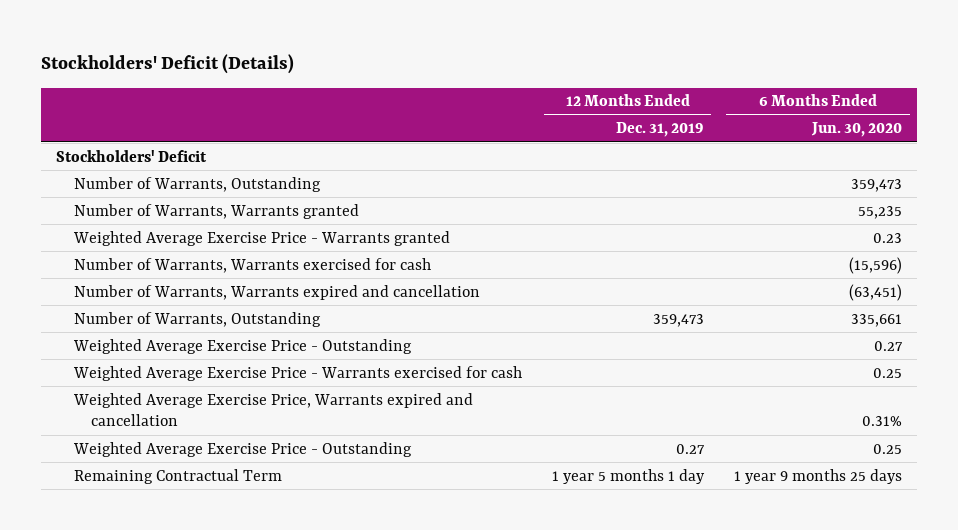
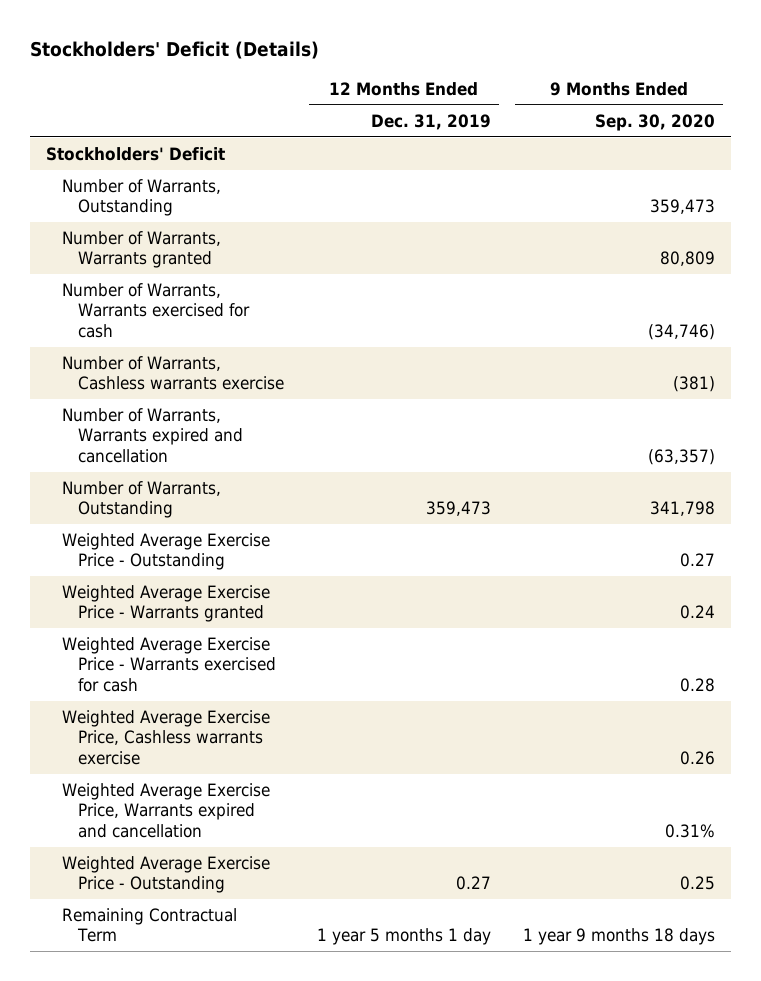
- | 12 Months Ended Dec. 31, 2019 | 6 Months Ended Jun. 30, 2020
+ | 12 Months Ended Dec. 31, 2019 | 9 Months Ended Sep. 30, 2020
+ Number of Warrants, Cashless warrants exercise | | (381)
moved down: Weighted Average Exercise Price - Warrants granted | | 0.24
+ Weighted Average Exercise Price, Cashless warrants exercise | | 0.26

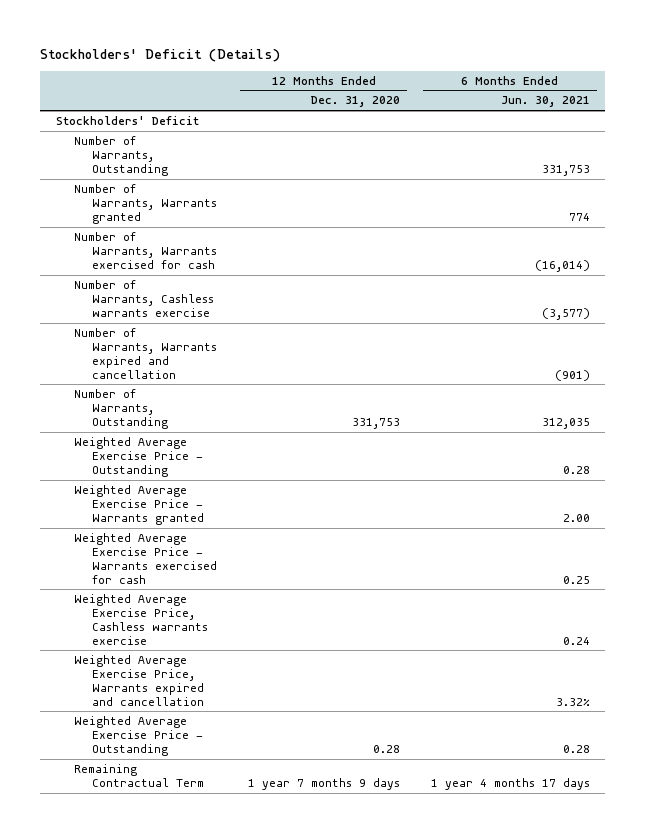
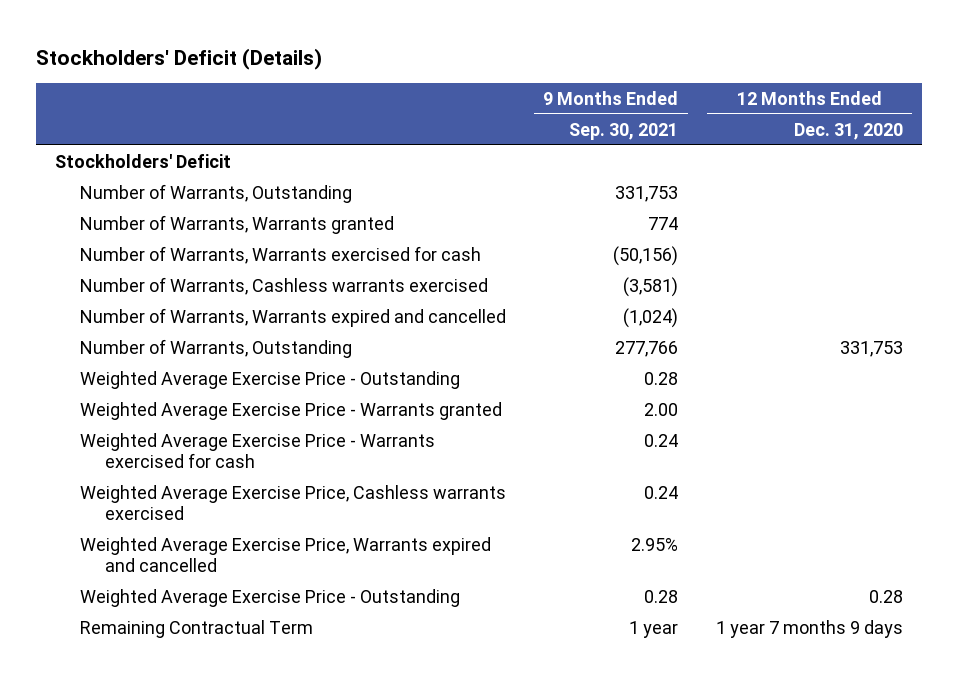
- | 12 Months Ended Dec. 31, 2020 | 6 Months Ended Jun. 30, 2021
+ | 9 Months Ended Sep. 30, 2021 | 12 Months Ended Dec. 31, 2020
- Number of Warrants, Cashless warrants exercise | | (3,577)
- Number of Warrants, Warrants expired and cancellation | | (901)
+ Number of Warrants, Cashless warrants exercised | (3,581) |
+ Number of Warrants, Warrants expired and cancelled | (1,024) |
- Weighted Average Exercise Price, Cashless warrants exercise | | 0.24
- Weighted Average Exercise Price, Warrants expired and cancellation | | 3.32%
+ Weighted Average Exercise Price, Cashless warrants exercised | 0.24 |
+ Weighted Average Exercise Price, Warrants expired and cancelled | 2.95% |

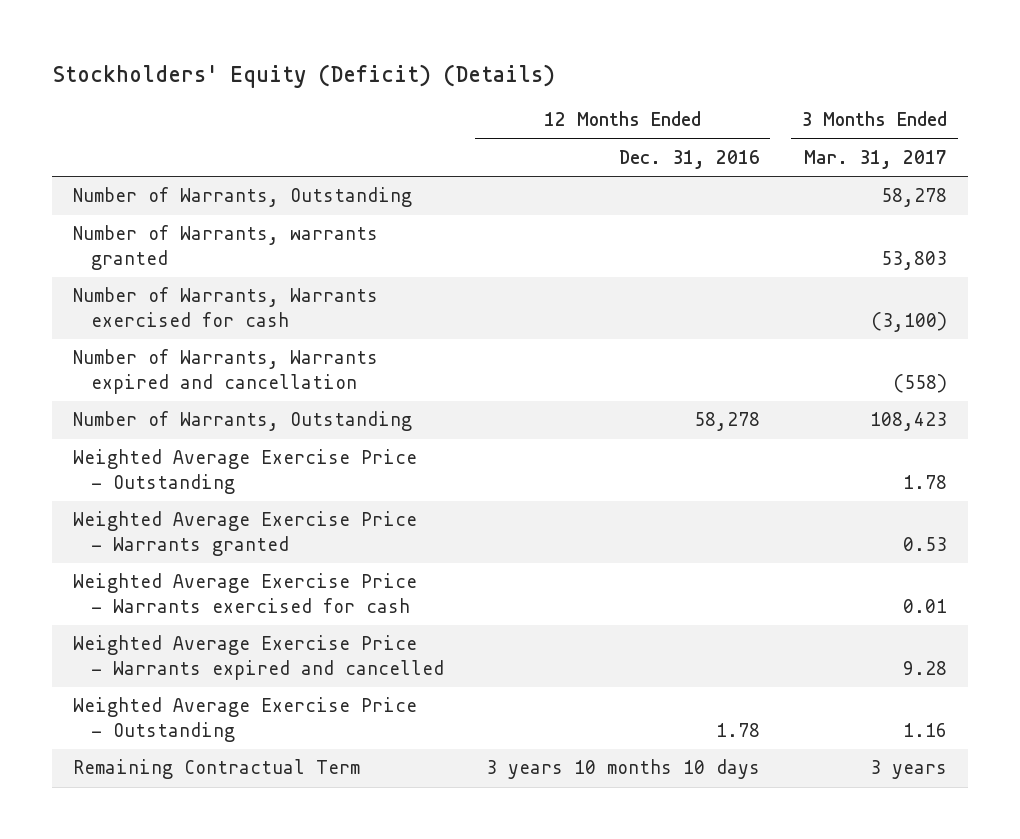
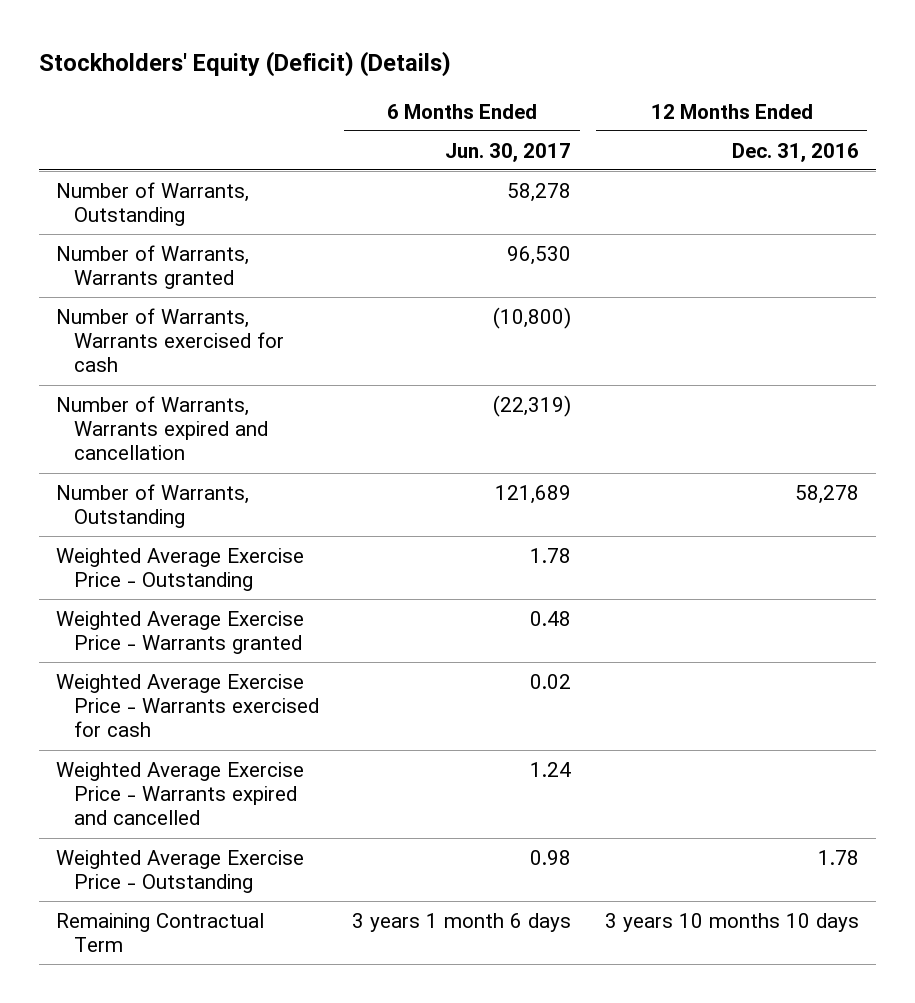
- | 12 Months Ended Dec. 31, 2016 | 3 Months Ended Mar. 31, 2017
+ | 6 Months Ended Jun. 30, 2017 | 12 Months Ended Dec. 31, 2016
- Number of Warrants, warrants granted | | 53,803
+ Number of Warrants, Warrants granted | 96,530 |

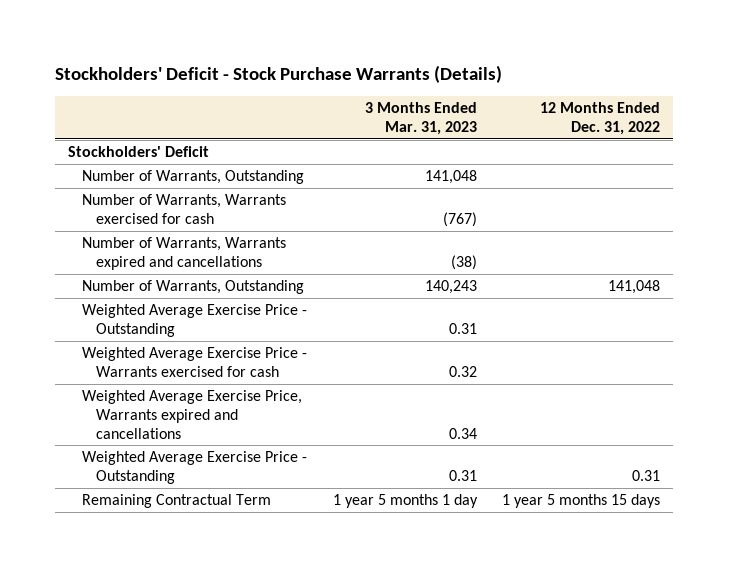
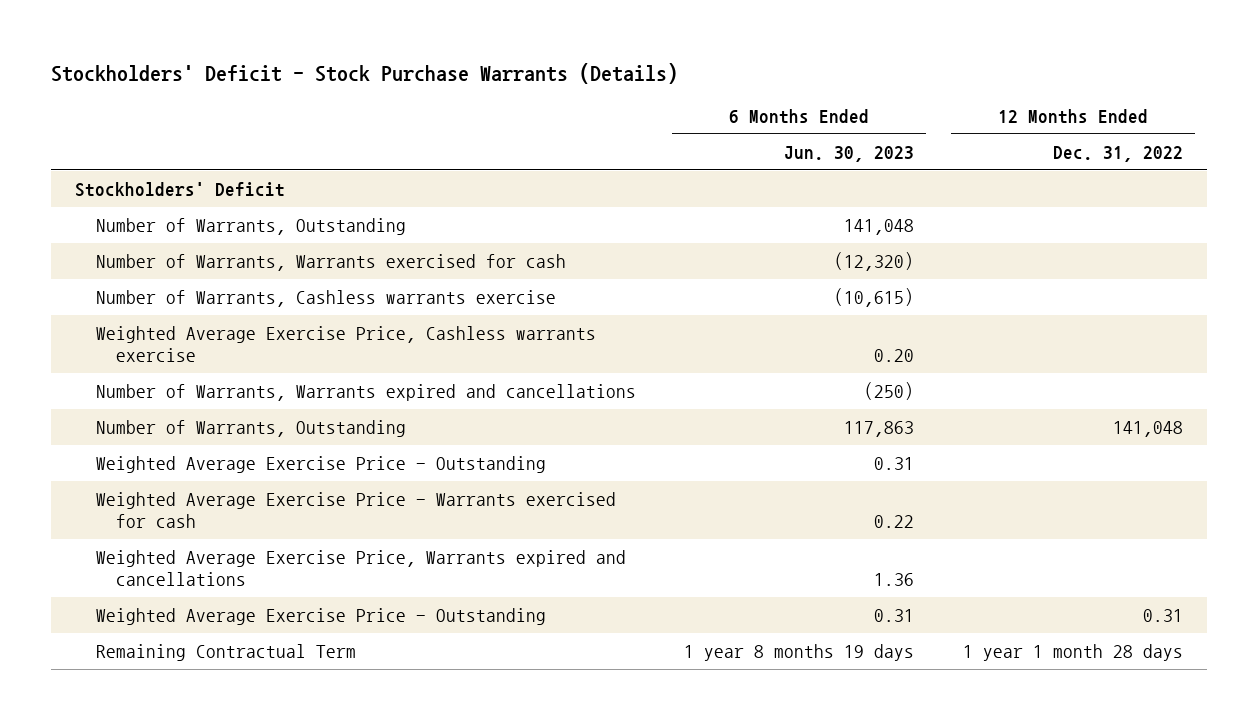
- | 3 Months Ended Mar. 31, 2023 | 12 Months Ended Dec. 31, 2022
+ | 6 Months Ended Jun. 30, 2023 | 12 Months Ended Dec. 31, 2022
+ Number of Warrants, Cashless warrants exercise | (10,615) |
+ Weighted Average Exercise Price, Cashless warrants exercise | 0.20 |
- Remaining Contractual Term | 1 year 5 months 1 day | 1 year 5 months 15 days
+ Remaining Contractual Term | 1 year 8 months 19 days | 1 year 1 month 28 days

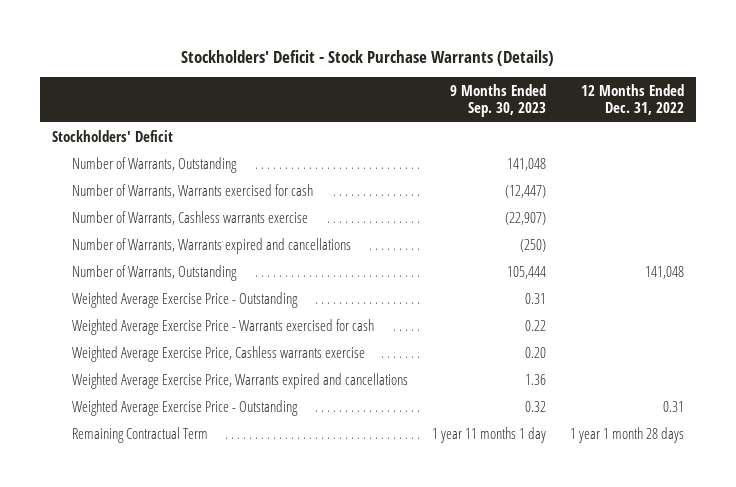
- | 6 Months Ended Jun. 30, 2023 | 12 Months Ended Dec. 31, 2022
+ | 9 Months Ended Sep. 30, 2023 | 12 Months Ended Dec. 31, 2022
moved down: Weighted Average Exercise Price, Cashless warrants exercise | 0.20 |

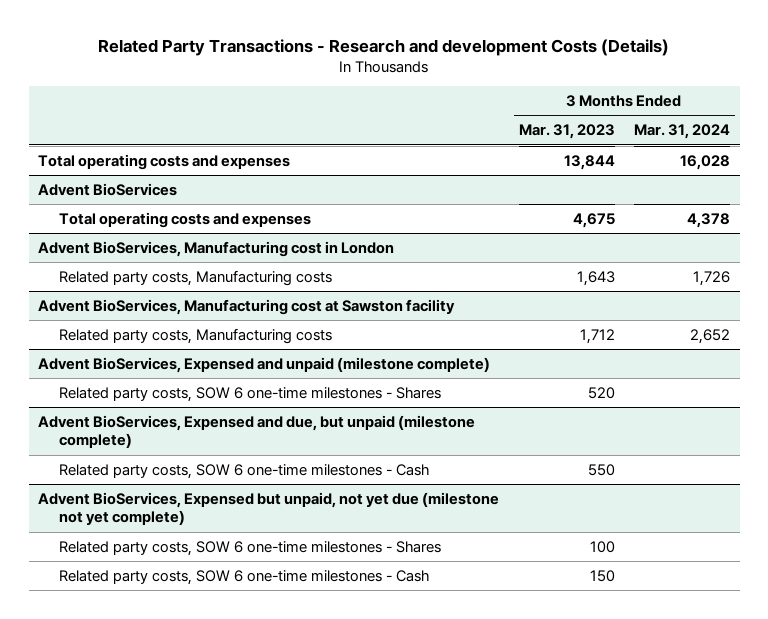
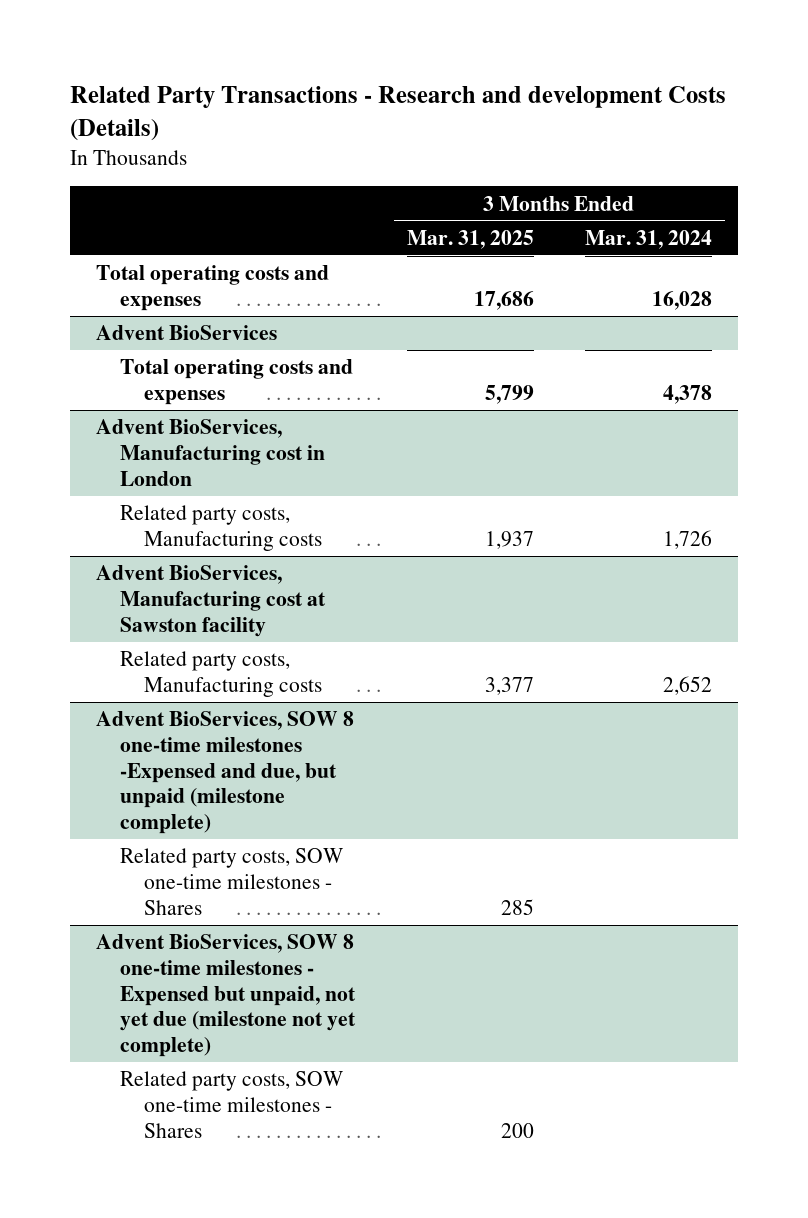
- | 3 Months Ended Mar. 31, 2023 | 3 Months Ended Mar. 31, 2024
+ | 3 Months Ended Mar. 31, 2025 | 3 Months Ended Mar. 31, 2024
- Advent BioServices, Expensed and unpaid (milestone complete)
- Related party costs, SOW 6 one-time milestones - Shares | 520 |
- Advent BioServices, Expensed and due, but unpaid (milestone complete)
- Related party costs, SOW 6 one-time milestones - Cash | 550 |
- Advent BioServices, Expensed but unpaid, not yet due (milestone not yet complete)
- Related party costs, SOW 6 one-time milestones - Shares | 100 |
- Related party costs, SOW 6 one-time milestones - Cash | 150 |
+ Advent BioServices, SOW 8 one-time milestones -Expensed and due, but unpaid (milestone complete)
+ Related party costs, SOW one-time milestones - Shares | 285 |
+ Advent BioServices, SOW 8 one-time milestones - Expensed but unpaid, not yet due (milestone not yet complete)
+ Related party costs, SOW one-time milestones - Shares | 200 |

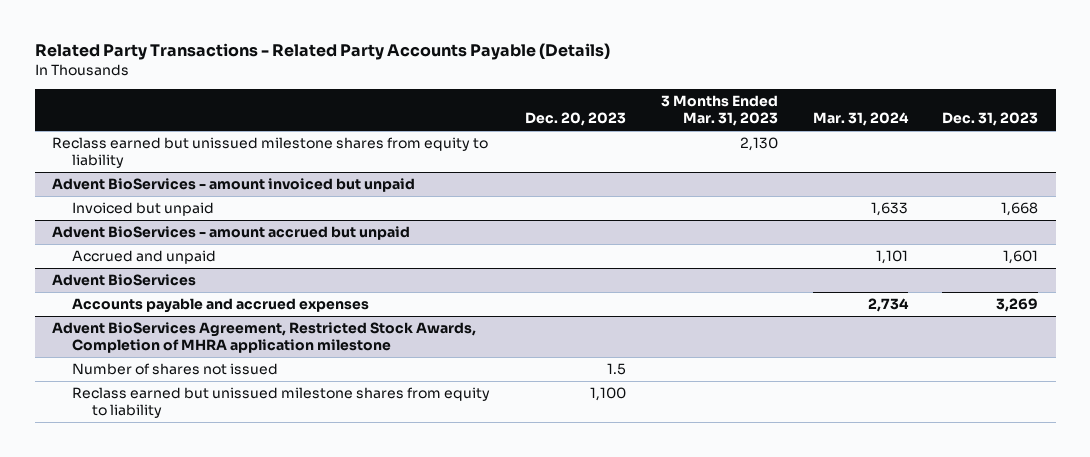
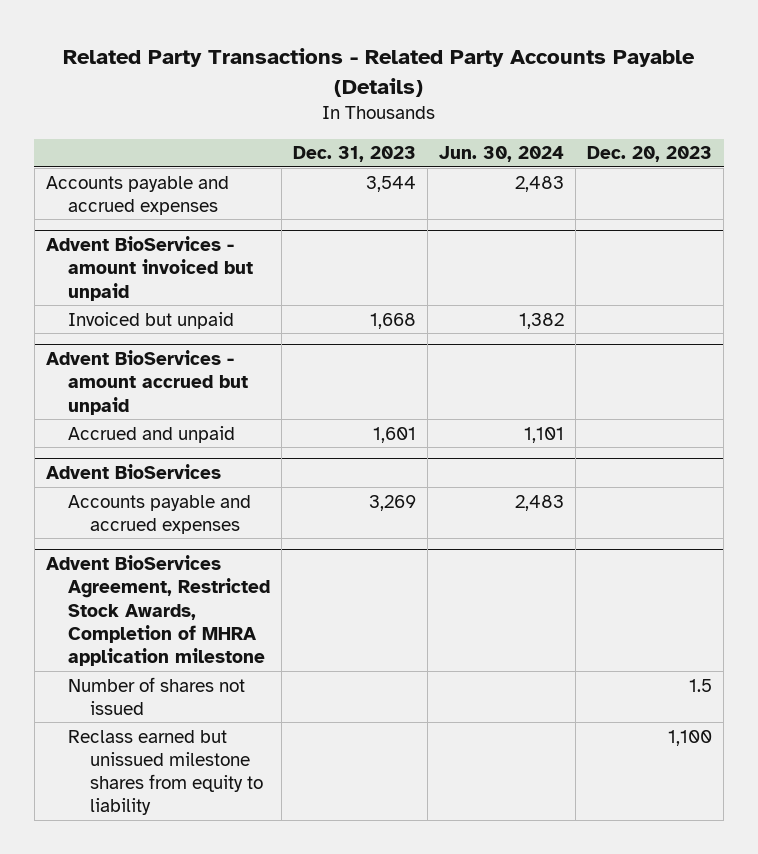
- | Dec. 20, 2023 | 3 Months Ended Mar. 31, 2023 | Mar. 31, 2024 | Dec. 31, 2023
+ | Dec. 31, 2023 | Jun. 30, 2024 | Dec. 20, 2023
- Reclass earned but unissued milestone shares from equity to liability | | 2,130 | |
+ Accounts payable and accrued expenses | 3,544 | 2,483 |

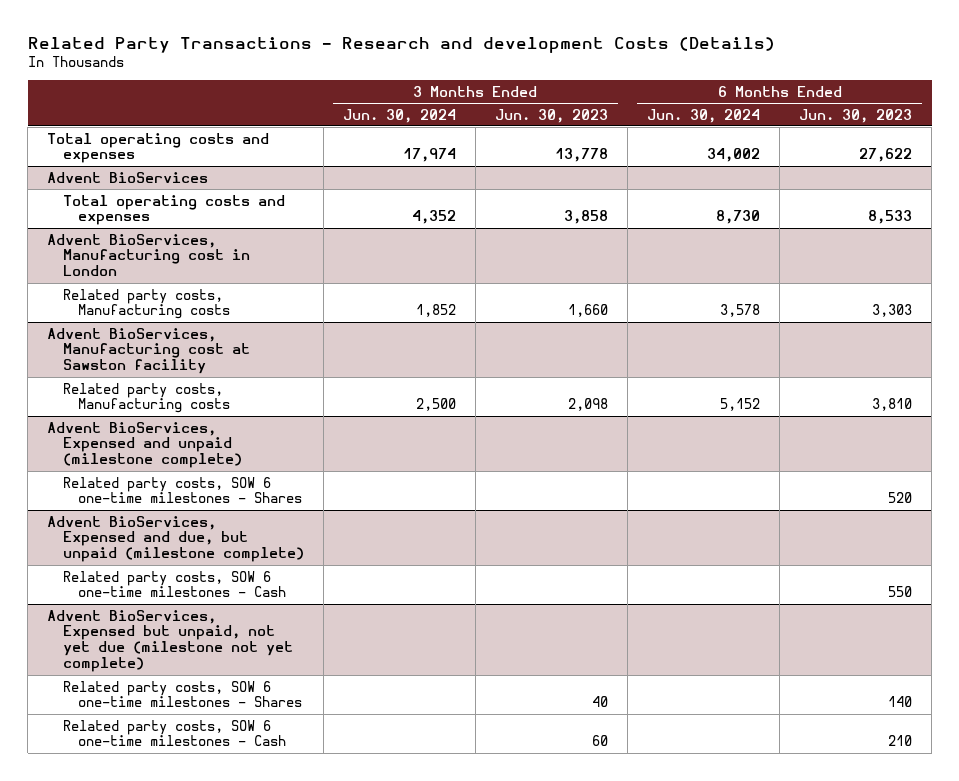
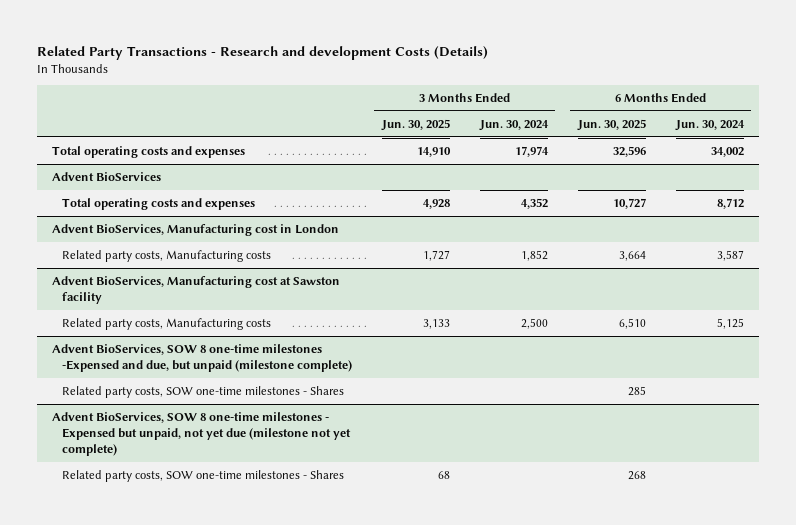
- | 3 Months Ended Jun. 30, 2024 | 3 Months Ended Jun. 30, 2023 | 6 Months Ended Jun. 30, 2024 | 6 Months Ended Jun. 30, 2023
+ | 3 Months Ended Jun. 30, 2025 | 3 Months Ended Jun. 30, 2024 | 6 Months Ended Jun. 30, 2025 | 6 Months Ended Jun. 30, 2024
@ Advent BioServices
- Total operating costs and expenses | 4,352 | 3,858 | 8,730 | 8,533
+ Total operating costs and expenses | 4,928 | 4,352 | 10,727 | 8,712
@ Advent BioServices, Manufacturing cost in London
- Related party costs, Manufacturing costs | 1,852 | 1,660 | 3,578 | 3,303
+ Related party costs, Manufacturing costs | 1,727 | 1,852 | 3,664 | 3,587
@ Advent BioServices, Manufacturing cost at Sawston facility
- Related party costs, Manufacturing costs | 2,500 | 2,098 | 5,152 | 3,810
- Advent BioServices, Expensed and unpaid (milestone complete)
- Related party costs, SOW 6 one-time milestones - Shares | | | | 520
- Advent BioServices, Expensed and due, but unpaid (milestone complete)
- Related party costs, SOW 6 one-time milestones - Cash | | | | 550
- Advent BioServices, Expensed but unpaid, not yet due (milestone not yet complete)
- Related party costs, SOW 6 one-time milestones - Shares | | 40 | | 140
- Related party costs, SOW 6 one-time milestones - Cash | | 60 | | 210
@ Advent BioServices, Manufacturing cost at Sawston facility
+ Related party costs, Manufacturing costs | 3,133 | 2,500 | 6,510 | 5,125
+ Advent BioServices, SOW 8 one-time milestones -Expensed and due, but unpaid (milestone complete)
+ Related party costs, SOW one-time milestones - Shares | | | 285 |
+ Advent BioServices, SOW 8 one-time milestones - Expensed but unpaid, not yet due (milestone not yet complete)
+ Related party costs, SOW one-time milestones - Shares | 68 | | 268 |

